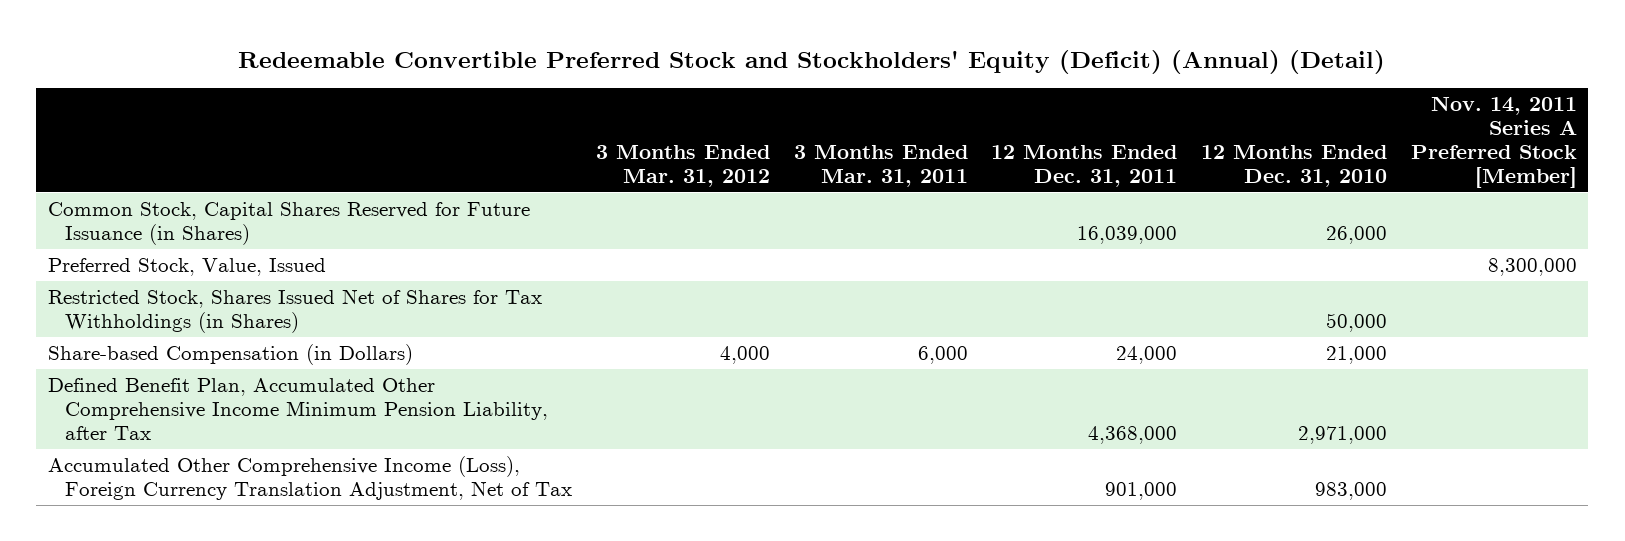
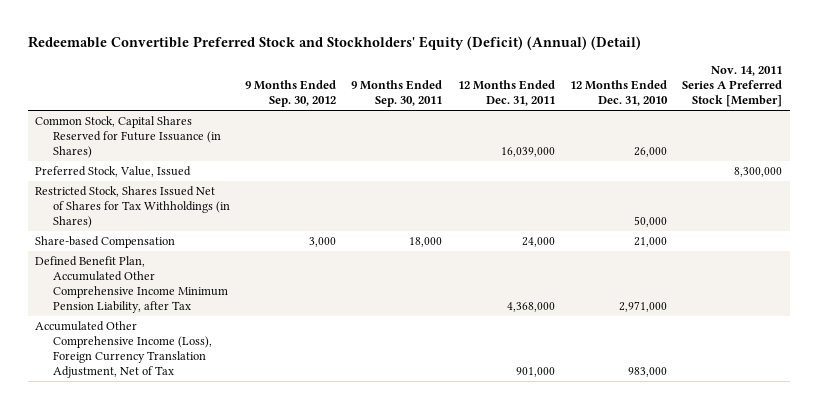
- | 3 Months Ended Mar. 31, 2012 | 3 Months Ended Mar. 31, 2011 | 12 Months Ended Dec. 31, 2011 | 12 Months Ended Dec. 31, 2010 | Nov. 14, 2011 Series A Preferred Stock [Member]
+ | 9 Months Ended Sep. 30, 2012 | 9 Months Ended Sep. 30, 2011 | 12 Months Ended Dec. 31, 2011 | 12 Months Ended Dec. 31, 2010 | Nov. 14, 2011 Series A Preferred Stock [Member]
- Share-based Compensation (in Dollars) | 4,000 | 6,000 | 24,000 | 21,000 |
+ Share-based Compensation | 3,000 | 18,000 | 24,000 | 21,000 |

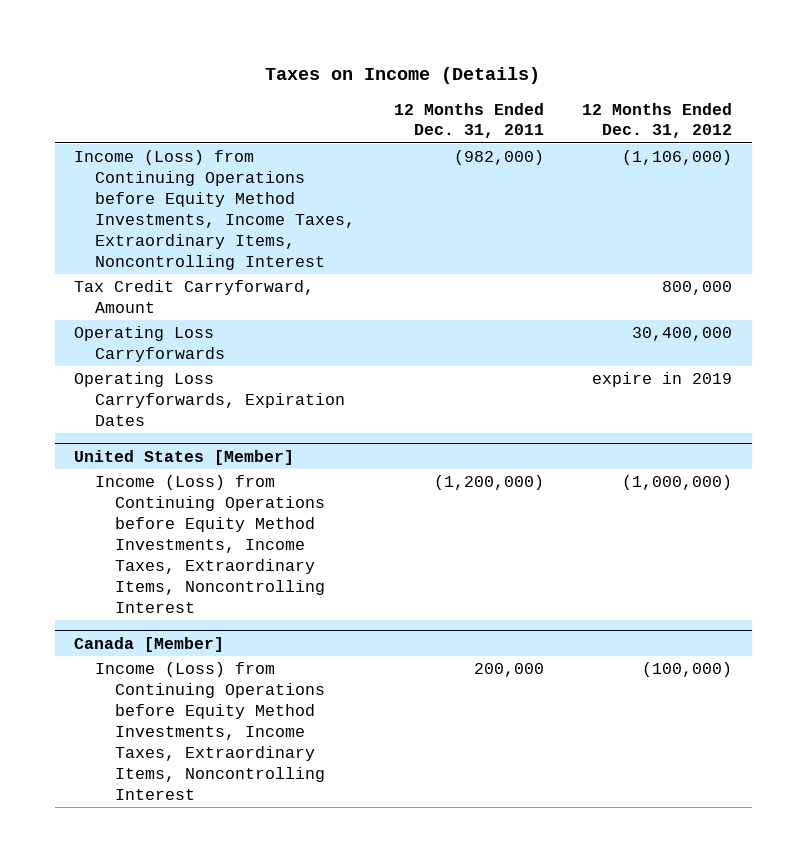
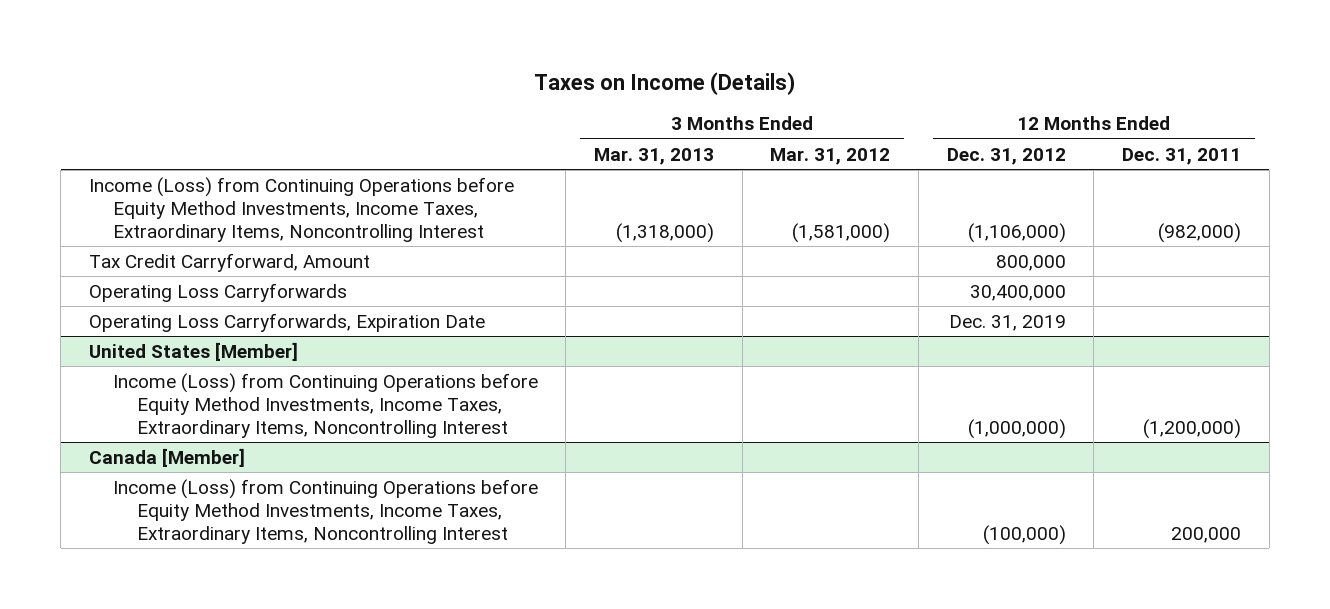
- | 12 Months Ended Dec. 31, 2011 | 12 Months Ended Dec. 31, 2012
+ | 3 Months Ended Mar. 31, 2013 | 3 Months Ended Mar. 31, 2012 | 12 Months Ended Dec. 31, 2012 | 12 Months Ended Dec. 31, 2011
- Operating Loss Carryforwards, Expiration Dates | | expire in 2019
+ Operating Loss Carryforwards, Expiration Date | | | Dec. 31, 2019 |

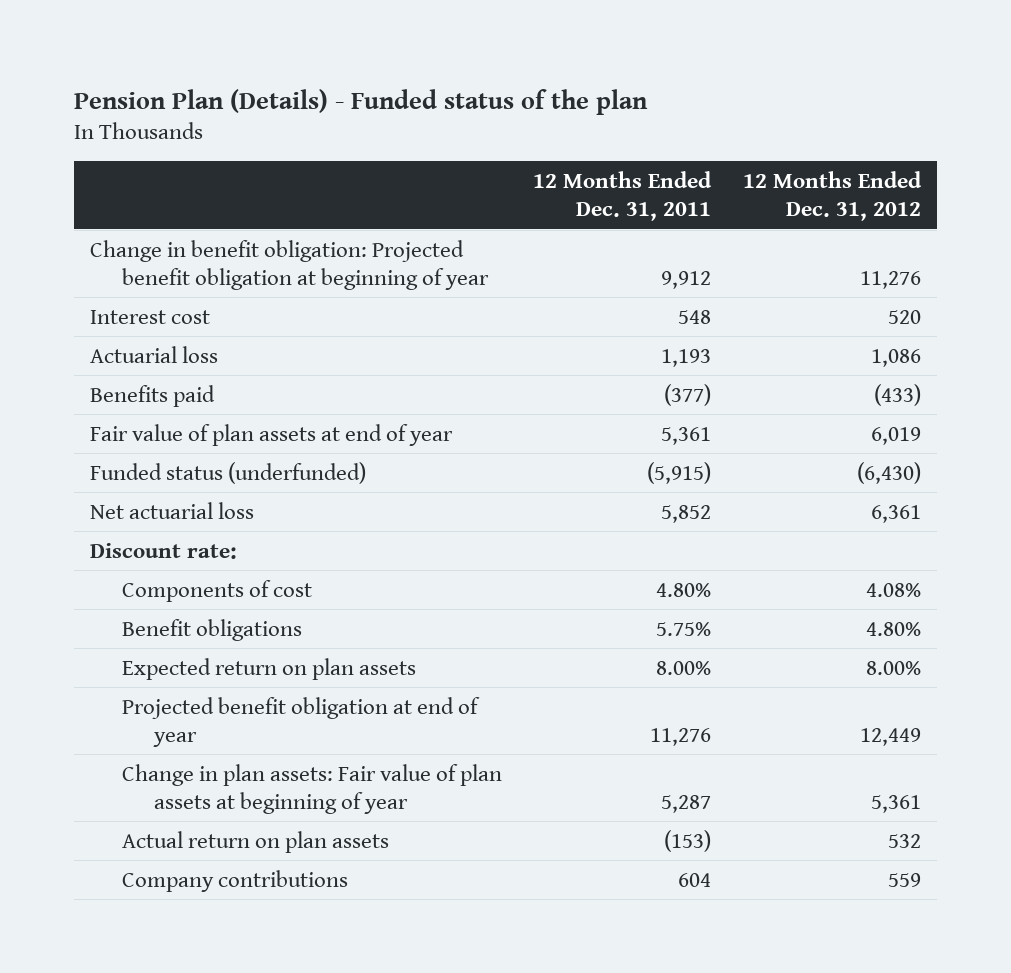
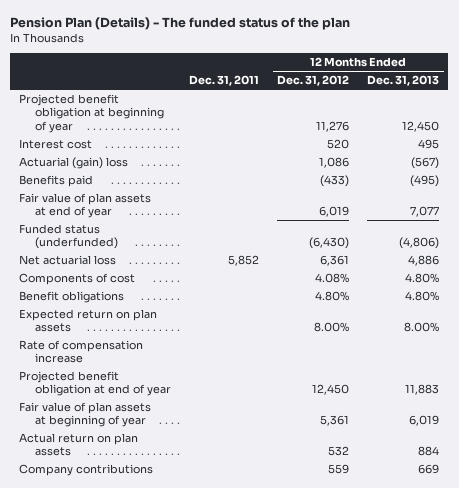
- Pension Plan (Details) - Funded status of the plan
+ Pension Plan (Details) - The funded status of the plan
- | 12 Months Ended Dec. 31, 2011 | 12 Months Ended Dec. 31, 2012
+ | Dec. 31, 2011 | 12 Months Ended Dec. 31, 2012 | 12 Months Ended Dec. 31, 2013
- Change in benefit obligation: Projected benefit obligation at beginning of year | 9,912 | 11,276
+ Projected benefit obligation at beginning of year | | 11,276 | 12,450
- Actuarial loss | 1,193 | 1,086
+ Actuarial (gain) loss | | 1,086 | (567)
- Discount rate:
- Projected benefit obligation at end of year | 11,276 | 12,449
- Change in plan assets: Fair value of plan assets at beginning of year | 5,287 | 5,361
+ Rate of compensation increase
+ Projected benefit obligation at end of year | | 12,450 | 11,883
+ Fair value of plan assets at beginning of year | | 5,361 | 6,019

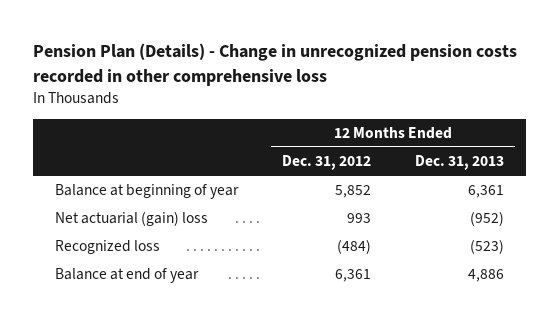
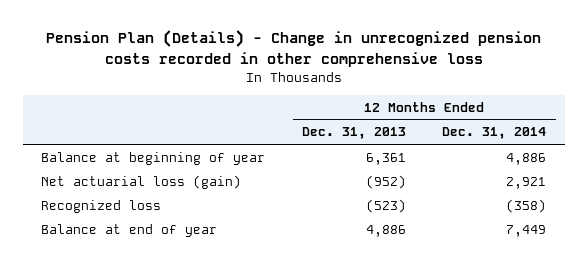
- | 12 Months Ended Dec. 31, 2012 | 12 Months Ended Dec. 31, 2013
+ | 12 Months Ended Dec. 31, 2013 | 12 Months Ended Dec. 31, 2014
- Net actuarial (gain) loss | 993 | (952)
+ Net actuarial loss (gain) | (952) | 2,921

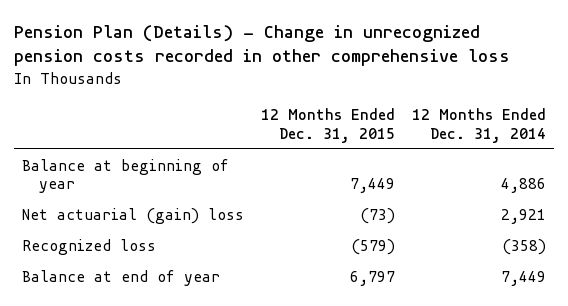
- | 12 Months Ended Dec. 31, 2013 | 12 Months Ended Dec. 31, 2014
+ | 12 Months Ended Dec. 31, 2015 | 12 Months Ended Dec. 31, 2014
- Net actuarial loss (gain) | (952) | 2,921
+ Net actuarial (gain) loss | (73) | 2,921

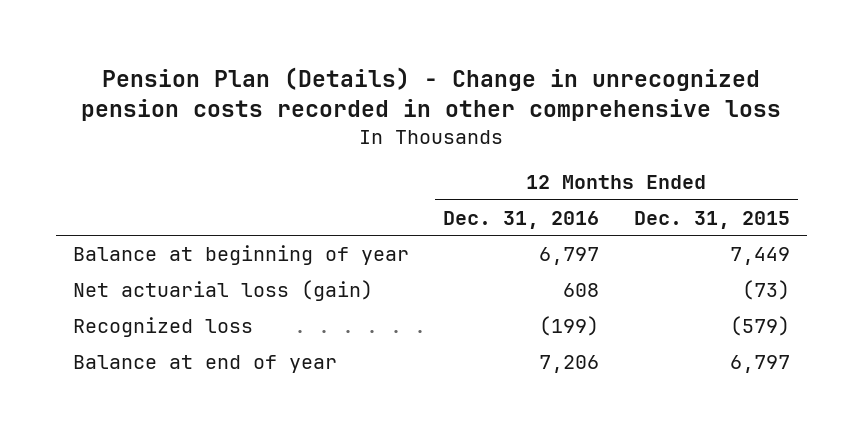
- | 12 Months Ended Dec. 31, 2015 | 12 Months Ended Dec. 31, 2014
+ | 12 Months Ended Dec. 31, 2016 | 12 Months Ended Dec. 31, 2015
- Net actuarial (gain) loss | (73) | 2,921
+ Net actuarial loss (gain) | 608 | (73)

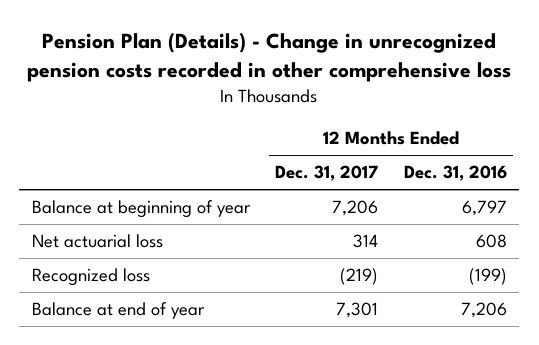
- | 12 Months Ended Dec. 31, 2016 | 12 Months Ended Dec. 31, 2015
+ | 12 Months Ended Dec. 31, 2017 | 12 Months Ended Dec. 31, 2016
- Net actuarial loss (gain) | 608 | (73)
+ Net actuarial loss | 314 | 608

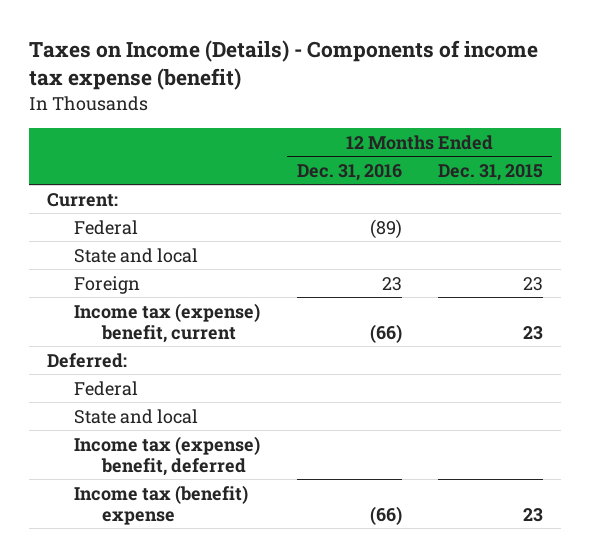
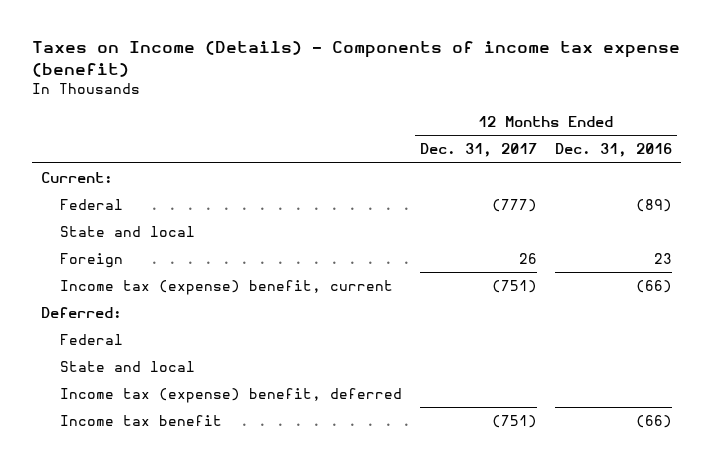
- | 12 Months Ended Dec. 31, 2016 | 12 Months Ended Dec. 31, 2015
+ | 12 Months Ended Dec. 31, 2017 | 12 Months Ended Dec. 31, 2016
- Income tax (benefit) expense | (66) | 23
+ Income tax benefit | (751) | (66)

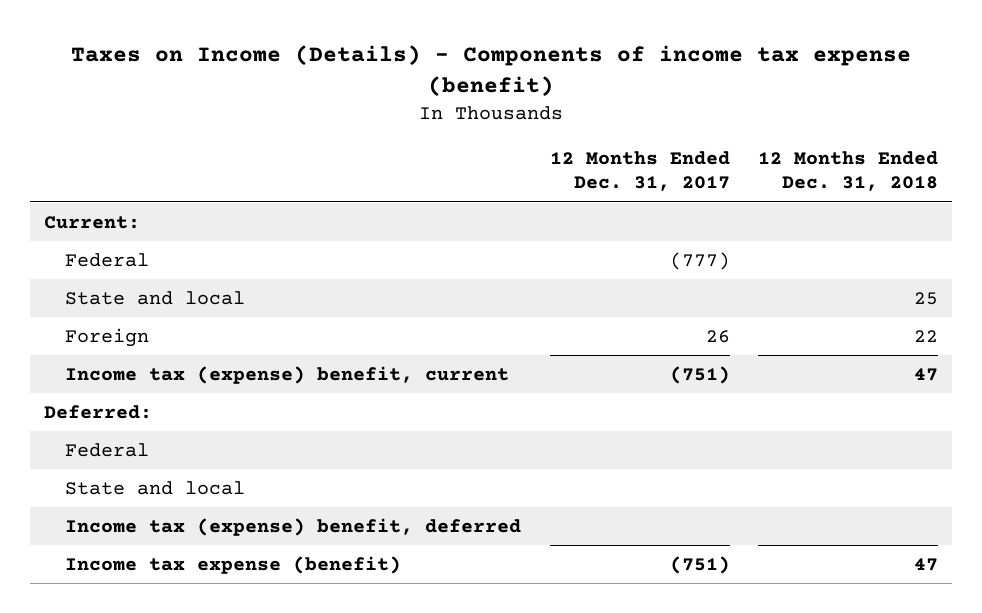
- | 12 Months Ended Dec. 31, 2017 | 12 Months Ended Dec. 31, 2016
+ | 12 Months Ended Dec. 31, 2017 | 12 Months Ended Dec. 31, 2018
- Income tax benefit | (751) | (66)
+ Income tax expense (benefit) | (751) | 47

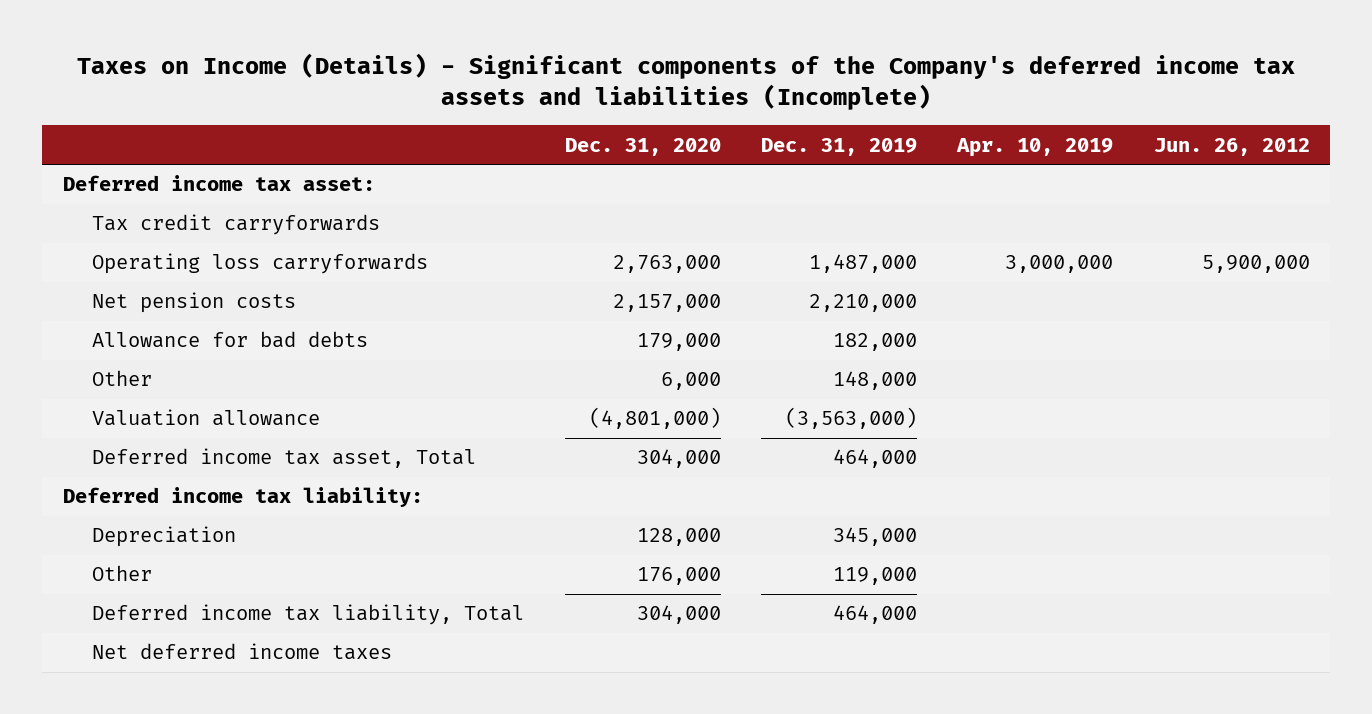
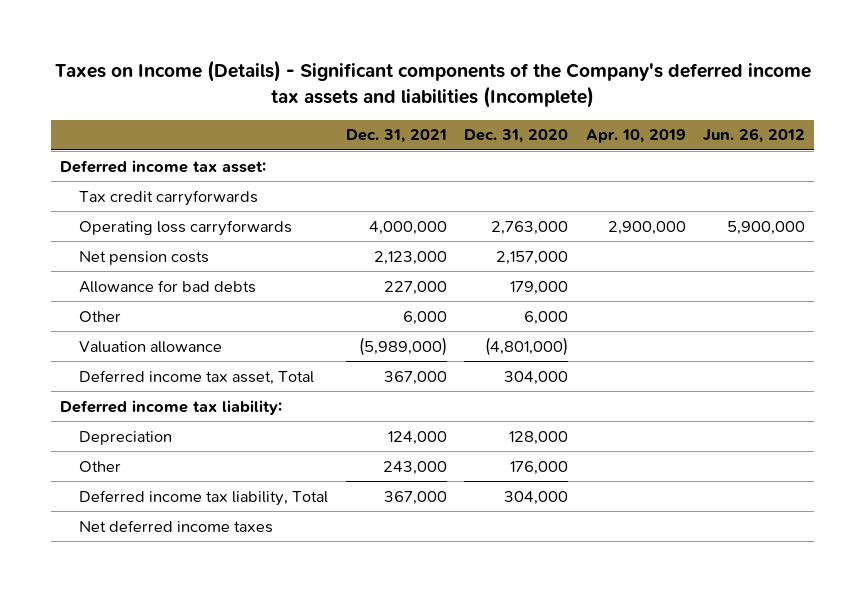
- | Dec. 31, 2020 | Dec. 31, 2019 | Apr. 10, 2019 | Jun. 26, 2012
+ | Dec. 31, 2021 | Dec. 31, 2020 | Apr. 10, 2019 | Jun. 26, 2012
- Operating loss carryforwards | 2,763,000 | 1,487,000 | 3,000,000 | 5,900,000
+ Operating loss carryforwards | 4,000,000 | 2,763,000 | 2,900,000 | 5,900,000

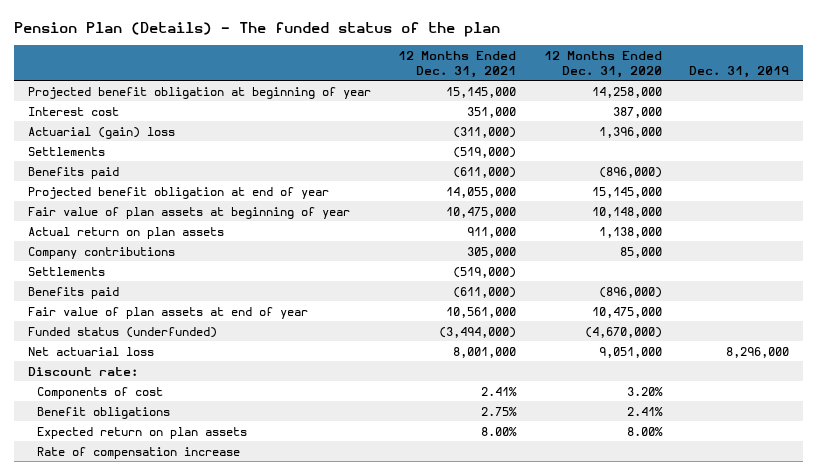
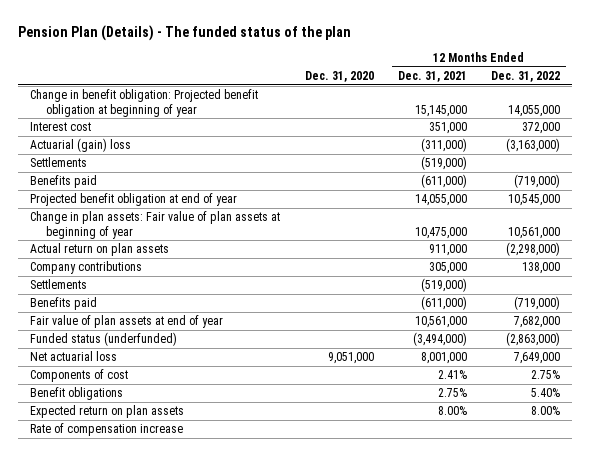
- | 12 Months Ended Dec. 31, 2021 | 12 Months Ended Dec. 31, 2020 | Dec. 31, 2019
+ | Dec. 31, 2020 | 12 Months Ended Dec. 31, 2021 | 12 Months Ended Dec. 31, 2022
- Projected benefit obligation at beginning of year | 15,145,000 | 14,258,000 |
+ Change in benefit obligation: Projected benefit obligation at beginning of year | | 15,145,000 | 14,055,000
- Fair value of plan assets at beginning of year | 10,475,000 | 10,148,000 |
+ Change in plan assets: Fair value of plan assets at beginning of year | | 10,475,000 | 10,561,000
- Discount rate:

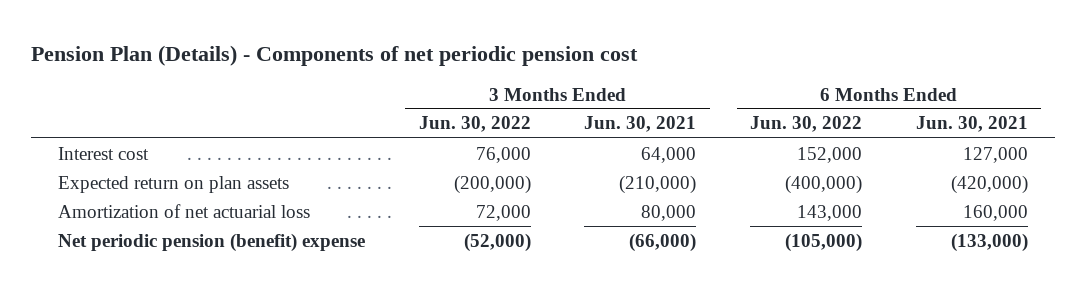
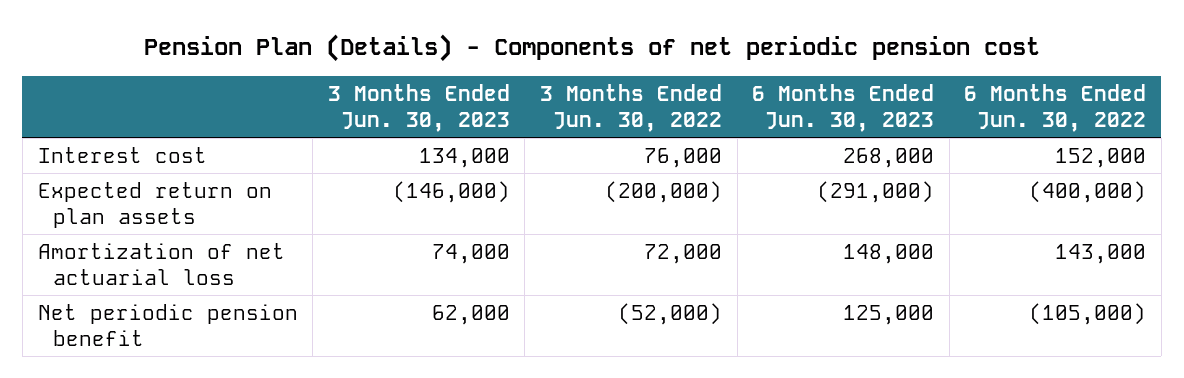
- | 3 Months Ended Jun. 30, 2022 | 3 Months Ended Jun. 30, 2021 | 6 Months Ended Jun. 30, 2022 | 6 Months Ended Jun. 30, 2021
+ | 3 Months Ended Jun. 30, 2023 | 3 Months Ended Jun. 30, 2022 | 6 Months Ended Jun. 30, 2023 | 6 Months Ended Jun. 30, 2022
- Net periodic pension (benefit) expense | (52,000) | (66,000) | (105,000) | (133,000)
+ Net periodic pension benefit | 62,000 | (52,000) | 125,000 | (105,000)

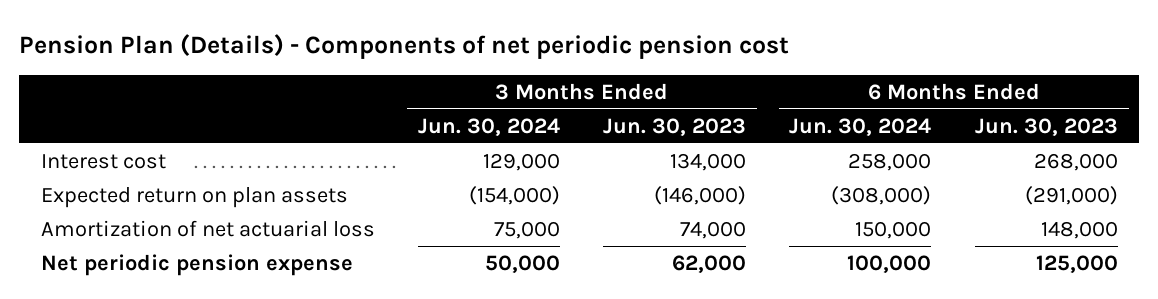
- | 3 Months Ended Jun. 30, 2023 | 3 Months Ended Jun. 30, 2022 | 6 Months Ended Jun. 30, 2023 | 6 Months Ended Jun. 30, 2022
+ | 3 Months Ended Jun. 30, 2024 | 3 Months Ended Jun. 30, 2023 | 6 Months Ended Jun. 30, 2024 | 6 Months Ended Jun. 30, 2023
- Net periodic pension benefit | 62,000 | (52,000) | 125,000 | (105,000)
+ Net periodic pension expense | 50,000 | 62,000 | 100,000 | 125,000

